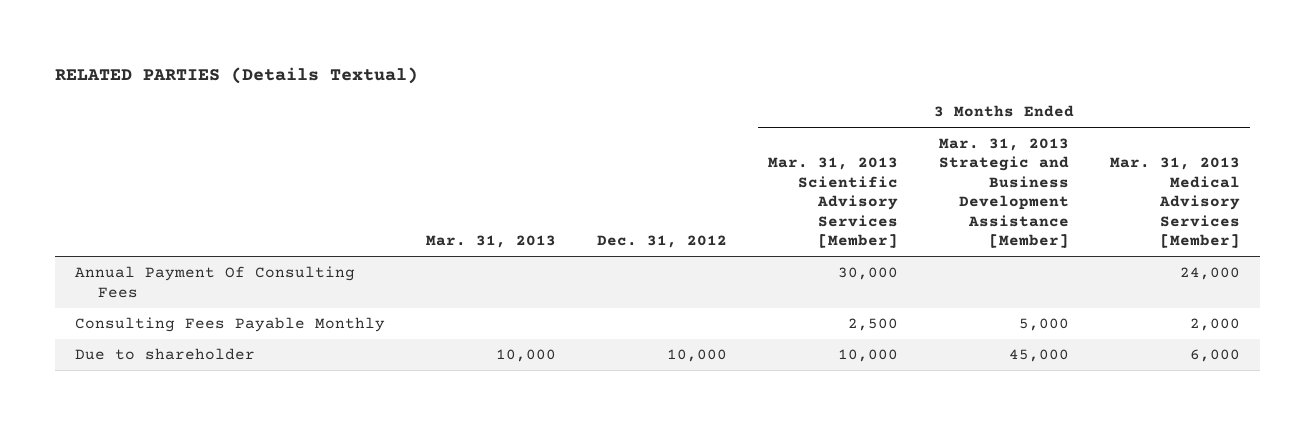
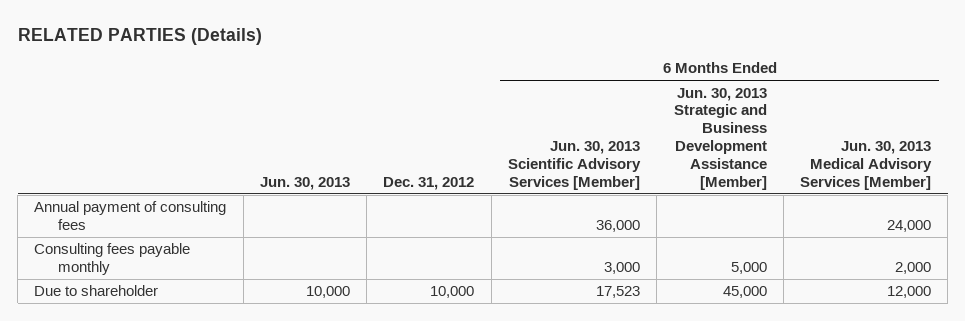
- RELATED PARTIES (Details Textual)
+ RELATED PARTIES (Details)
- | Mar. 31, 2013 | Dec. 31, 2012 | 3 Months Ended Mar. 31, 2013 Scientific Advisory Services [Member] | 3 Months Ended Mar. 31, 2013 Strategic and Business Development Assistance [Member] | 3 Months Ended Mar. 31, 2013 Medical Advisory Services [Member]
+ | Jun. 30, 2013 | Dec. 31, 2012 | 6 Months Ended Jun. 30, 2013 Scientific Advisory Services [Member] | 6 Months Ended Jun. 30, 2013 Strategic and Business Development Assistance [Member] | 6 Months Ended Jun. 30, 2013 Medical Advisory Services [Member]
- Annual Payment Of Consulting Fees | | | 30,000 | | 24,000
- Consulting Fees Payable Monthly | | | 2,500 | 5,000 | 2,000
+ Annual payment of consulting fees | | | 36,000 | | 24,000
+ Consulting fees payable monthly | | | 3,000 | 5,000 | 2,000

